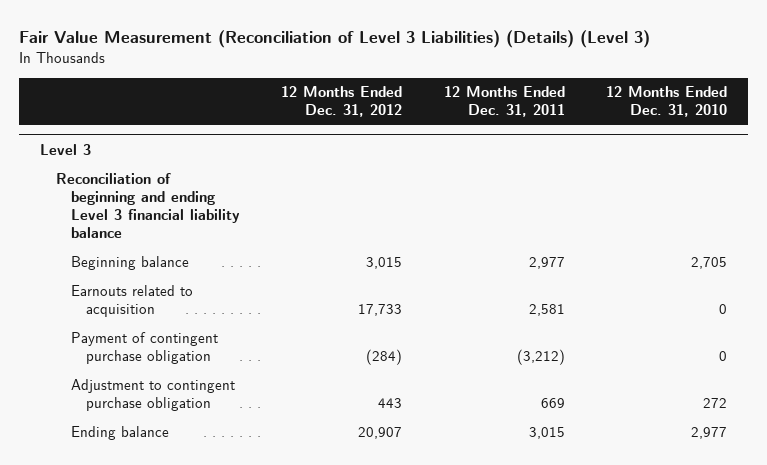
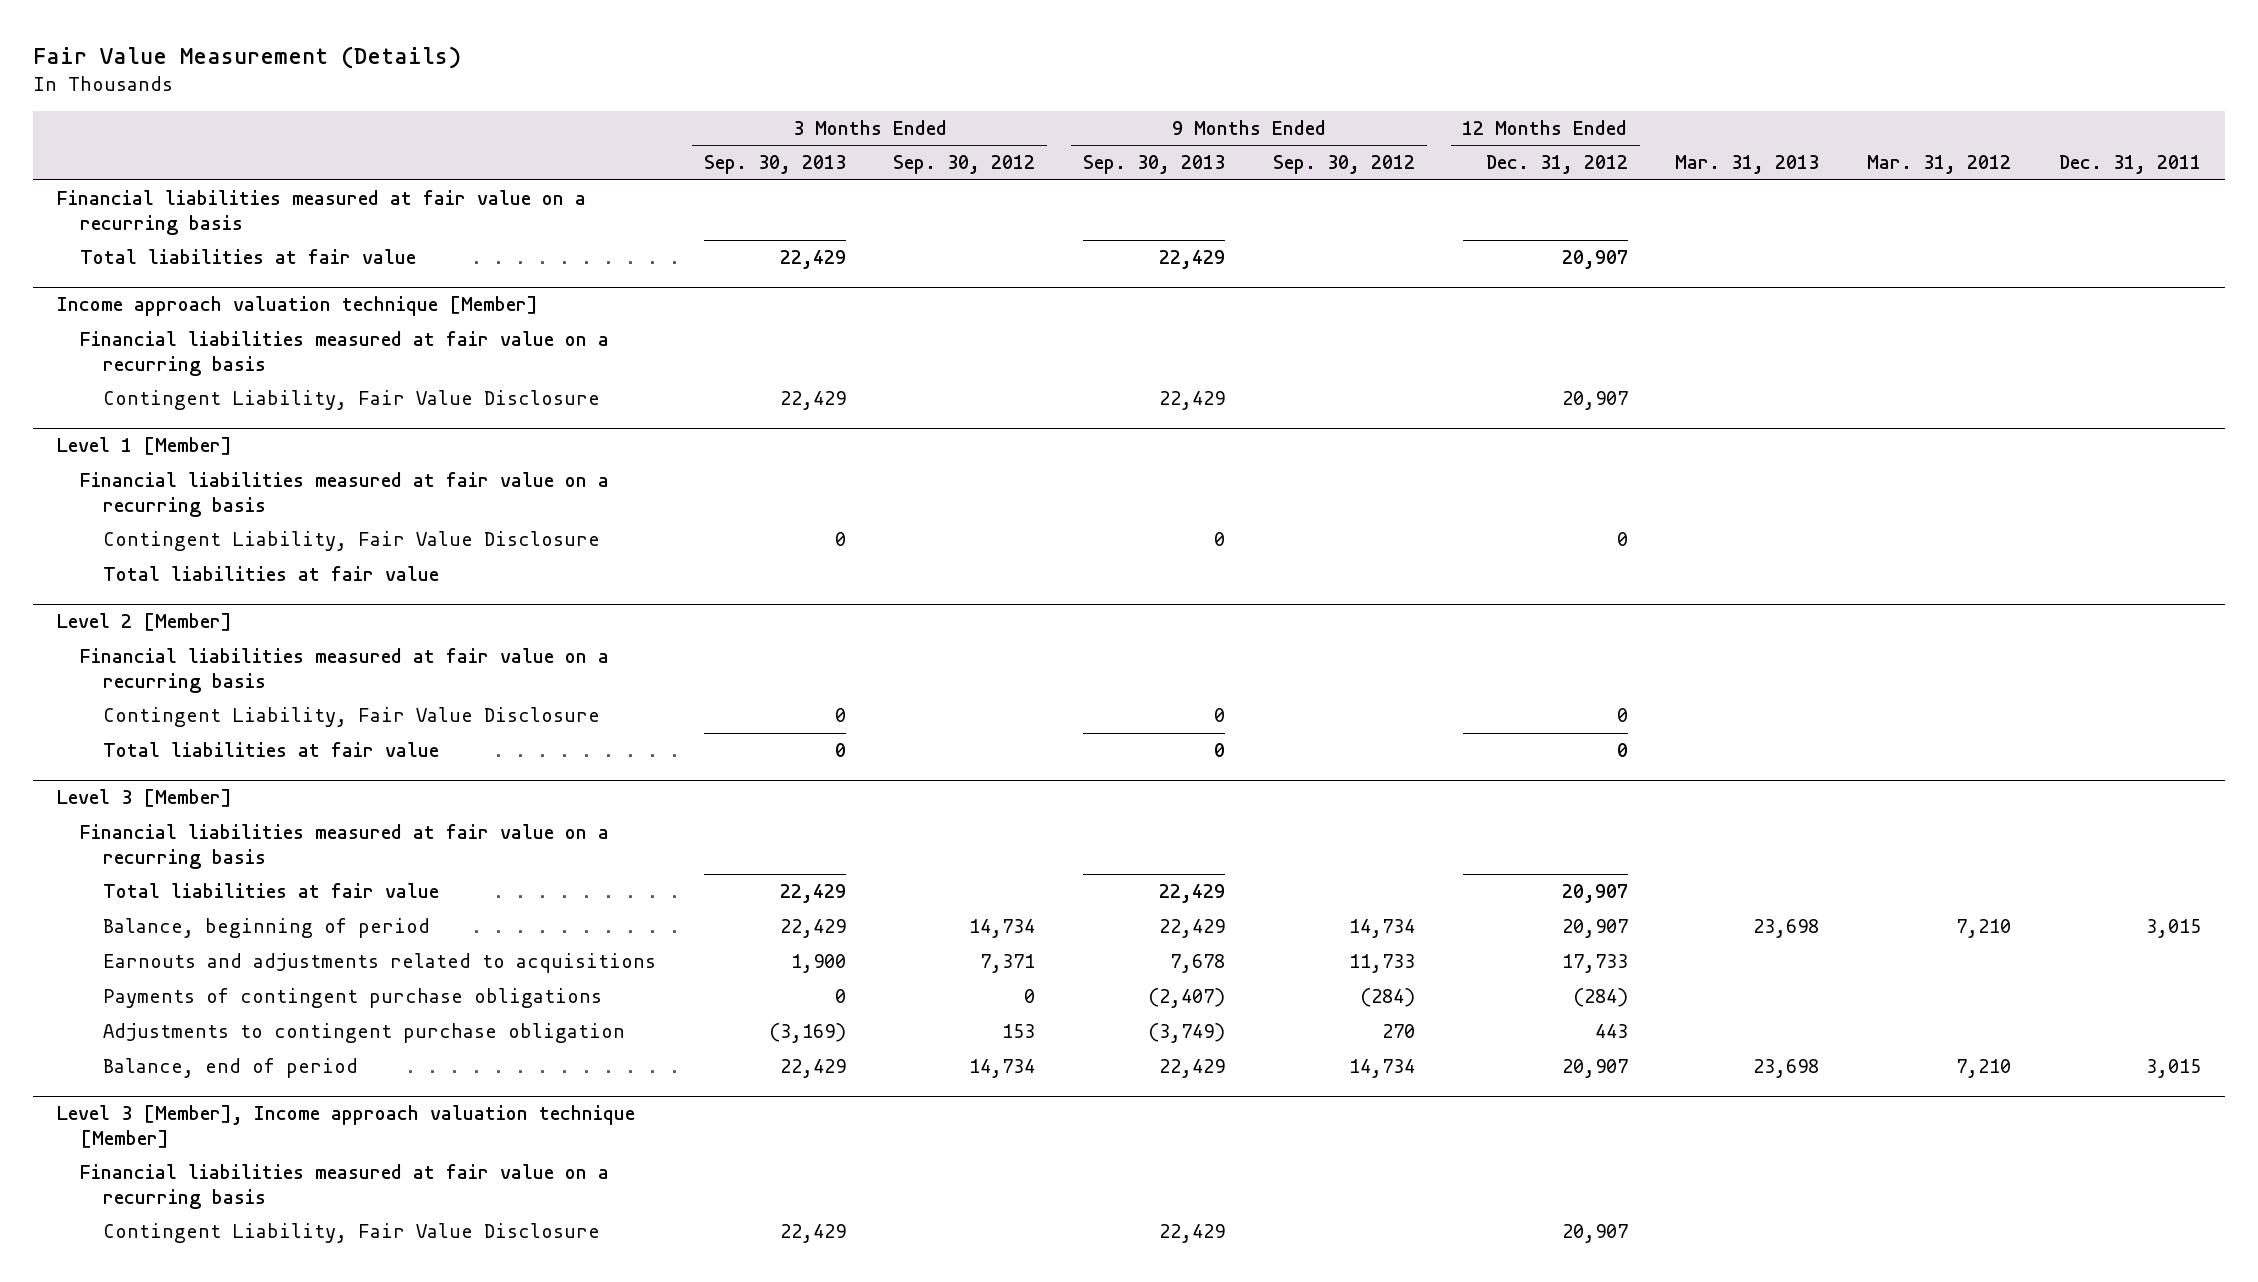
- Fair Value Measurement (Reconciliation of Level 3 Liabilities) (Details) (Level 3)
+ Fair Value Measurement (Details)
- | 12 Months Ended Dec. 31, 2012 | 12 Months Ended Dec. 31, 2011 | 12 Months Ended Dec. 31, 2010
+ | 3 Months Ended Sep. 30, 2013 | 3 Months Ended Sep. 30, 2012 | 9 Months Ended Sep. 30, 2013 | 9 Months Ended Sep. 30, 2012 | 12 Months Ended Dec. 31, 2012 | Mar. 31, 2013 | Mar. 31, 2012 | Dec. 31, 2011
- Level 3
- Reconciliation of beginning and ending Level 3 financial liability balance
- Beginning balance | 3,015 | 2,977 | 2,705
- Earnouts related to acquisition | 17,733 | 2,581 | 0
- Payment of contingent purchase obligation | (284) | (3,212) | 0
- Adjustment to contingent purchase obligation | 443 | 669 | 272
- Ending balance | 20,907 | 3,015 | 2,977
+ Financial liabilities measured at fair value on a recurring basis
+ Total liabilities at fair value | 22,429 | | 22,429 | | 20,907 | | |
+ Income approach valuation technique [Member]
+ Financial liabilities measured at fair value on a recurring basis
+ Contingent Liability, Fair Value Disclosure | 22,429 | | 22,429 | | 20,907 | | |
+ Level 1 [Member]
+ Financial liabilities measured at fair value on a recurring basis
+ Contingent Liability, Fair Value Disclosure | 0 | | 0 | | 0 | | |
+ Total liabilities at fair value
+ Level 2 [Member]
+ Financial liabilities measured at fair value on a recurring basis
+ Contingent Liability, Fair Value Disclosure | 0 | | 0 | | 0 | | |
+ Total liabilities at fair value | 0 | | 0 | | 0 | | |
+ Level 3 [Member]
+ Financial liabilities measured at fair value on a recurring basis
+ Total liabilities at fair value | 22,429 | | 22,429 | | 20,907 | | |
+ Balance, beginning of period | 22,429 | 14,734 | 22,429 | 14,734 | 20,907 | 23,698 | 7,210 | 3,015
+ Earnouts and adjustments related to acquisitions | 1,900 | 7,371 | 7,678 | 11,733 | 17,733 | | |
+ Payments of contingent purchase obligations | 0 | 0 | (2,407) | (284) | (284) | | |
+ Adjustments to contingent purchase obligation | (3,169) | 153 | (3,749) | 270 | 443 | | |
+ Balance, end of period | 22,429 | 14,734 | 22,429 | 14,734 | 20,907 | 23,698 | 7,210 | 3,015
+ Level 3 [Member], Income approach valuation technique [Member]
+ Financial liabilities measured at fair value on a recurring basis
+ Contingent Liability, Fair Value Disclosure | 22,429 | | 22,429 | | 20,907 | | |

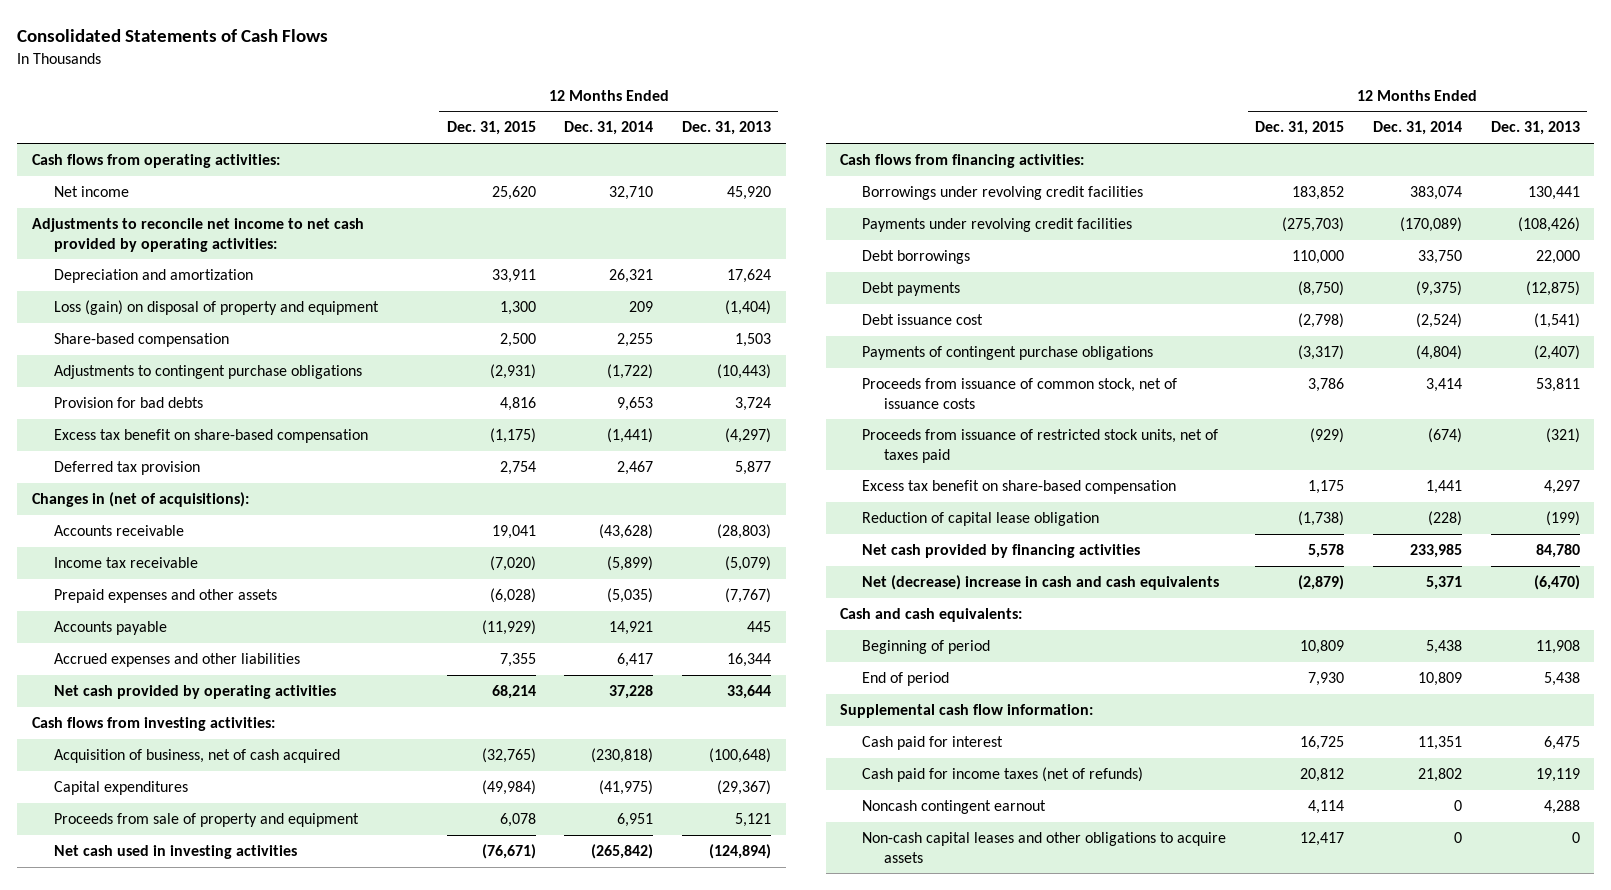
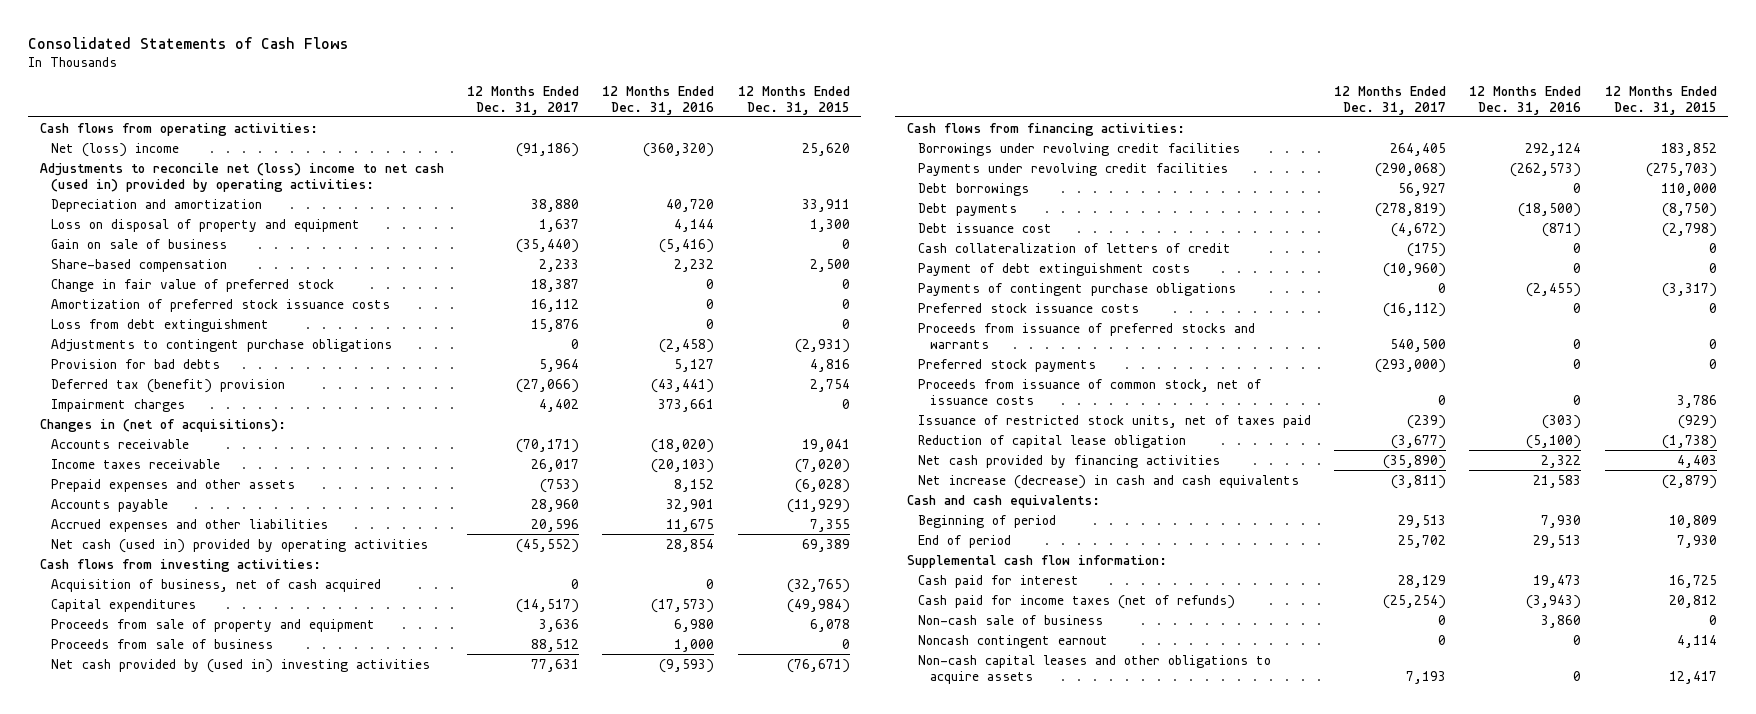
- | 12 Months Ended Dec. 31, 2015 | 12 Months Ended Dec. 31, 2014 | 12 Months Ended Dec. 31, 2013
+ | 12 Months Ended Dec. 31, 2017 | 12 Months Ended Dec. 31, 2016 | 12 Months Ended Dec. 31, 2015
- Net income | 25,620 | 32,710 | 45,920
- Adjustments to reconcile net income to net cash provided by operating activities:
+ Net (loss) income | (91,186) | (360,320) | 25,620
+ Adjustments to reconcile net (loss) income to net cash (used in) provided by operating activities:
- Loss (gain) on disposal of property and equipment | 1,300 | 209 | (1,404)
+ Loss on disposal of property and equipment | 1,637 | 4,144 | 1,300
+ Gain on sale of business | (35,440) | (5,416) | 0
+ Change in fair value of preferred stock | 18,387 | 0 | 0
+ Amortization of preferred stock issuance costs | 16,112 | 0 | 0
+ Loss from debt extinguishment | 15,876 | 0 | 0
- Excess tax benefit on share-based compensation | (1,175) | (1,441) | (4,297)
- Deferred tax provision | 2,754 | 2,467 | 5,877
+ Deferred tax (benefit) provision | (27,066) | (43,441) | 2,754
+ Impairment charges | 4,402 | 373,661 | 0
- Income tax receivable | (7,020) | (5,899) | (5,079)
+ Income taxes receivable | 26,017 | (20,103) | (7,020)
- Net cash provided by operating activities | 68,214 | 37,228 | 33,644
+ Net cash (used in) provided by operating activities | (45,552) | 28,854 | 69,389
- Net cash used in investing activities | (76,671) | (265,842) | (124,894)
+ Proceeds from sale of business | 88,512 | 1,000 | 0
+ Net cash provided by (used in) investing activities | 77,631 | (9,593) | (76,671)
+ Cash collateralization of letters of credit | (175) | 0 | 0
+ Payment of debt extinguishment costs | (10,960) | 0 | 0
+ Preferred stock issuance costs | (16,112) | 0 | 0
+ Proceeds from issuance of preferred stocks and warrants | 540,500 | 0 | 0
+ Preferred stock payments | (293,000) | 0 | 0
- Proceeds from issuance of restricted stock units, net of taxes paid | (929) | (674) | (321)
- Excess tax benefit on share-based compensation | 1,175 | 1,441 | 4,297
+ Issuance of restricted stock units, net of taxes paid | (239) | (303) | (929)
- Net cash provided by financing activities | 5,578 | 233,985 | 84,780
- Net (decrease) increase in cash and cash equivalents | (2,879) | 5,371 | (6,470)
+ Net cash provided by financing activities | (35,890) | 2,322 | 4,403
+ Net increase (decrease) in cash and cash equivalents | (3,811) | 21,583 | (2,879)
+ Non-cash sale of business | 0 | 3,860 | 0

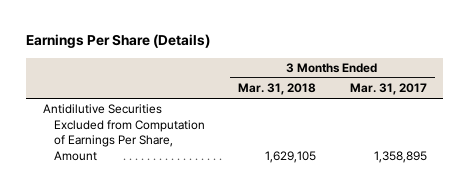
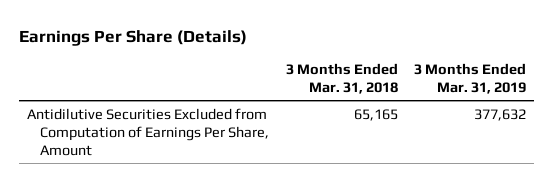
- | 3 Months Ended Mar. 31, 2018 | 3 Months Ended Mar. 31, 2017
+ | 3 Months Ended Mar. 31, 2018 | 3 Months Ended Mar. 31, 2019
- Antidilutive Securities Excluded from Computation of Earnings Per Share, Amount | 1,629,105 | 1,358,895
+ Antidilutive Securities Excluded from Computation of Earnings Per Share, Amount | 65,165 | 377,632

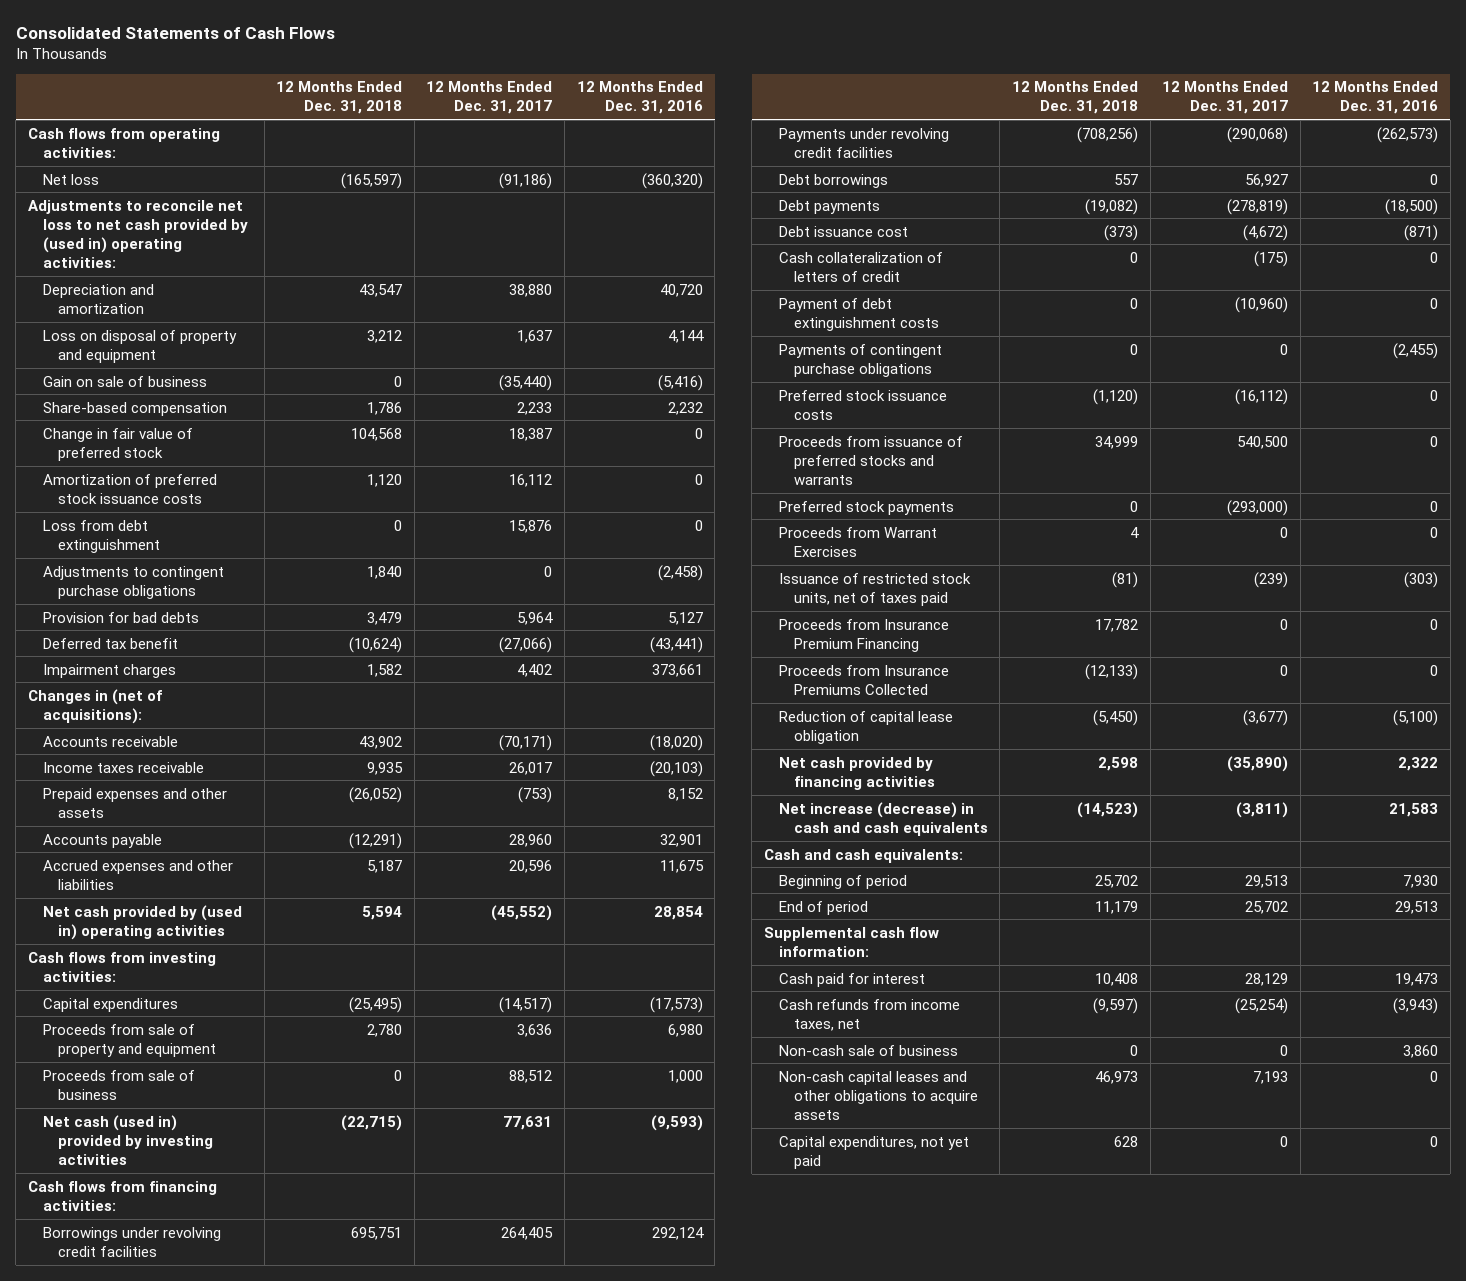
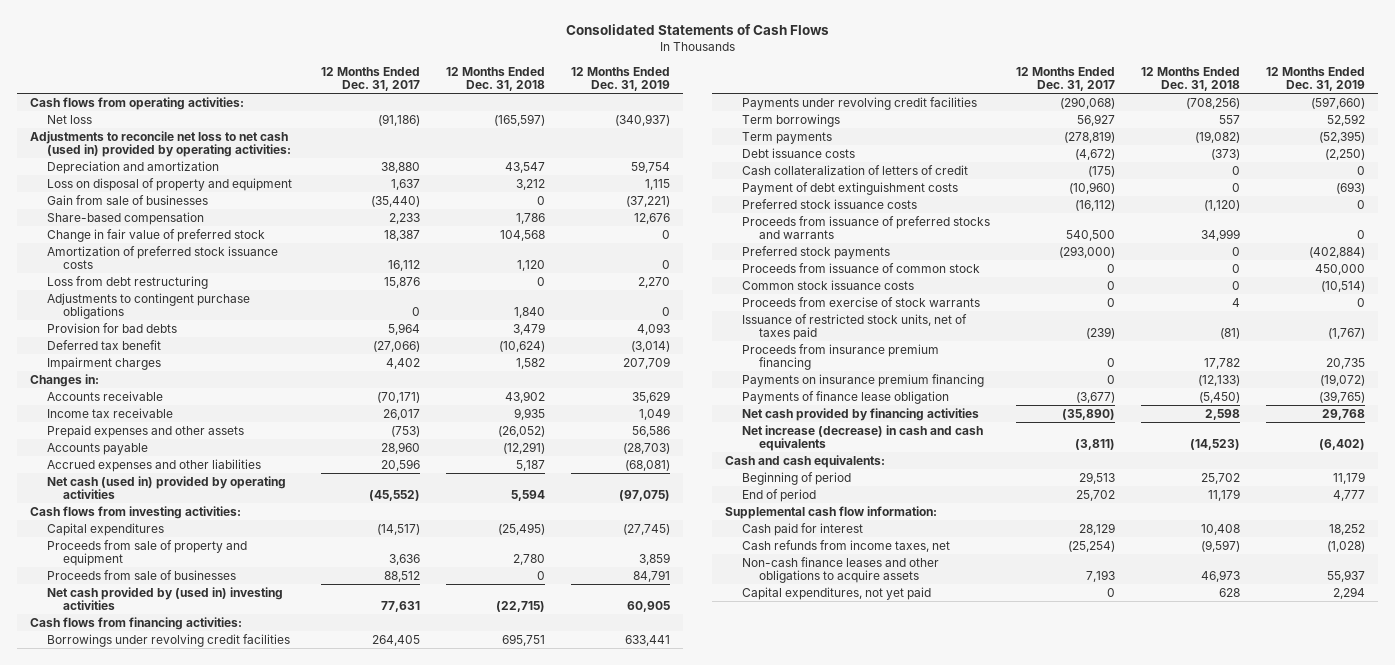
- | 12 Months Ended Dec. 31, 2018 | 12 Months Ended Dec. 31, 2017 | 12 Months Ended Dec. 31, 2016
+ | 12 Months Ended Dec. 31, 2017 | 12 Months Ended Dec. 31, 2018 | 12 Months Ended Dec. 31, 2019
- Adjustments to reconcile net loss to net cash provided by (used in) operating activities:
+ Adjustments to reconcile net loss to net cash (used in) provided by operating activities:
- Gain on sale of business | 0 | (35,440) | (5,416)
+ Gain from sale of businesses | (35,440) | 0 | (37,221)
- Loss from debt extinguishment | 0 | 15,876 | 0
+ Loss from debt restructuring | 15,876 | 0 | 2,270
- Changes in (net of acquisitions):
+ Changes in:
- Income taxes receivable | 9,935 | 26,017 | (20,103)
+ Income tax receivable | 26,017 | 9,935 | 1,049
- Net cash provided by (used in) operating activities | 5,594 | (45,552) | 28,854
+ Net cash (used in) provided by operating activities | (45,552) | 5,594 | (97,075)
- Proceeds from sale of business | 0 | 88,512 | 1,000
- Net cash (used in) provided by investing activities | (22,715) | 77,631 | (9,593)
+ Proceeds from sale of businesses | 88,512 | 0 | 84,791
+ Net cash provided by (used in) investing activities | 77,631 | (22,715) | 60,905
- Debt borrowings | 557 | 56,927 | 0
- Debt payments | (19,082) | (278,819) | (18,500)
- Debt issuance cost | (373) | (4,672) | (871)
+ Term borrowings | 56,927 | 557 | 52,592
+ Term payments | (278,819) | (19,082) | (52,395)
+ Debt issuance costs | (4,672) | (373) | (2,250)
- Payments of contingent purchase obligations | 0 | 0 | (2,455)
- Proceeds from Warrant Exercises | 4 | 0 | 0
+ Proceeds from issuance of common stock | 0 | 0 | 450,000
+ Common stock issuance costs | 0 | 0 | (10,514)
+ Proceeds from exercise of stock warrants | 0 | 4 | 0
- Proceeds from Insurance Premium Financing | 17,782 | 0 | 0
- Proceeds from Insurance Premiums Collected | (12,133) | 0 | 0
- Reduction of capital lease obligation | (5,450) | (3,677) | (5,100)
+ Proceeds from insurance premium financing | 0 | 17,782 | 20,735
+ Payments on insurance premium financing | 0 | (12,133) | (19,072)
+ Payments of finance lease obligation | (3,677) | (5,450) | (39,765)
- Non-cash sale of business | 0 | 0 | 3,860
- Non-cash capital leases and other obligations to acquire assets | 46,973 | 7,193 | 0
+ Non-cash finance leases and other obligations to acquire assets | 7,193 | 46,973 | 55,937

